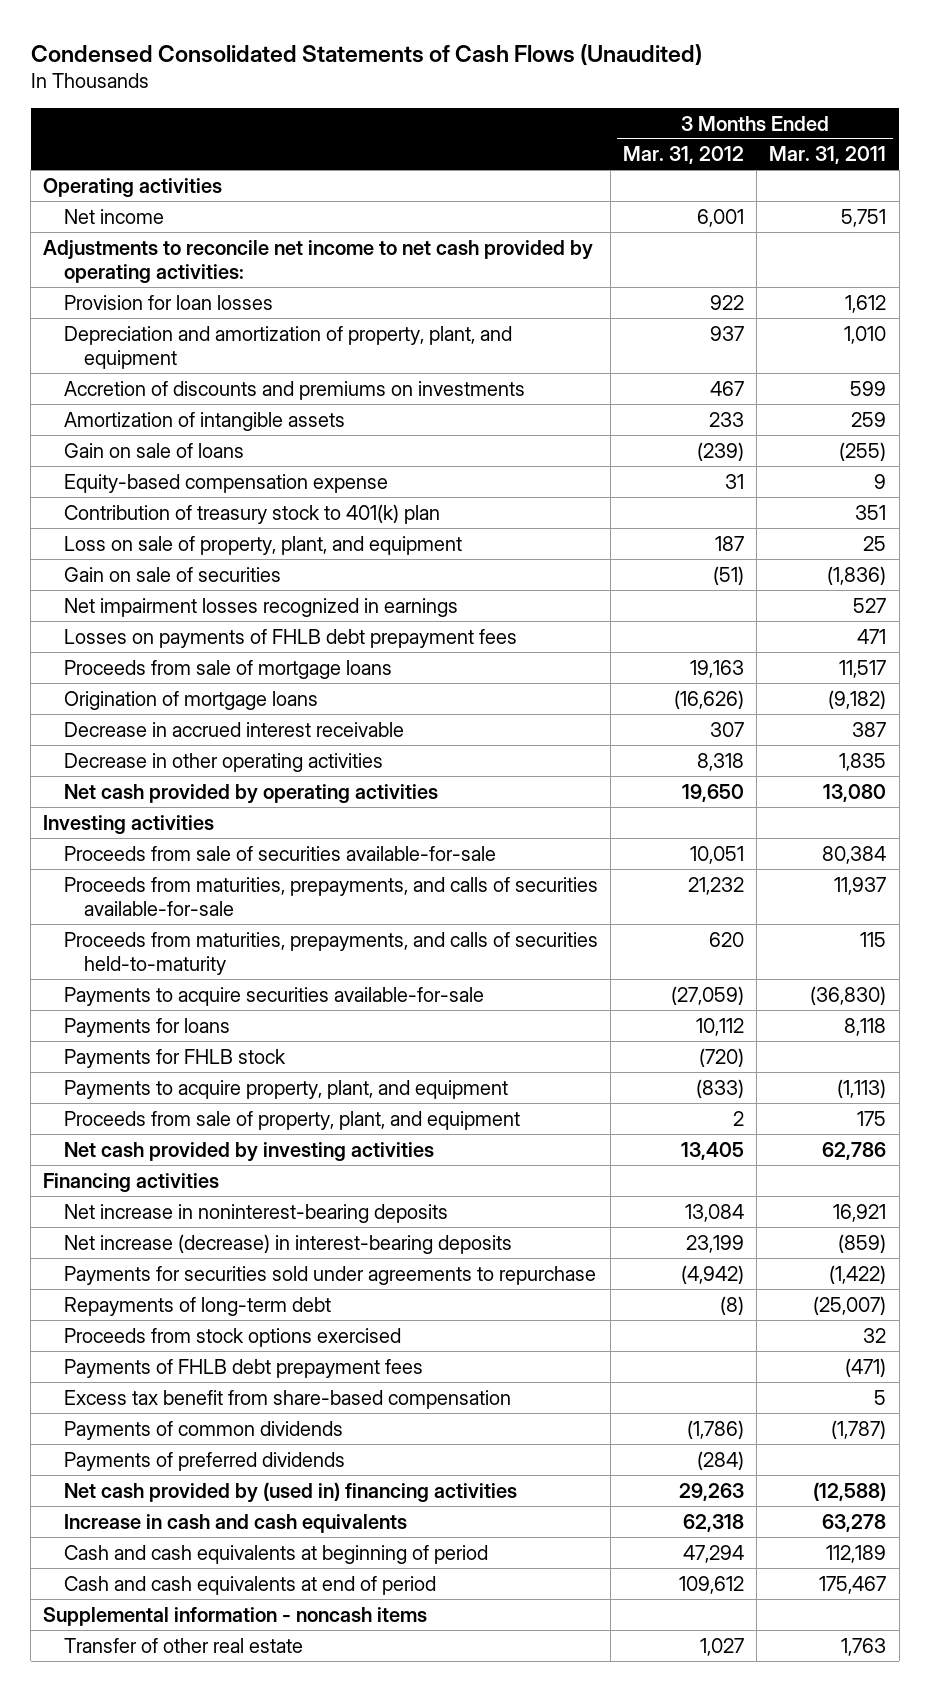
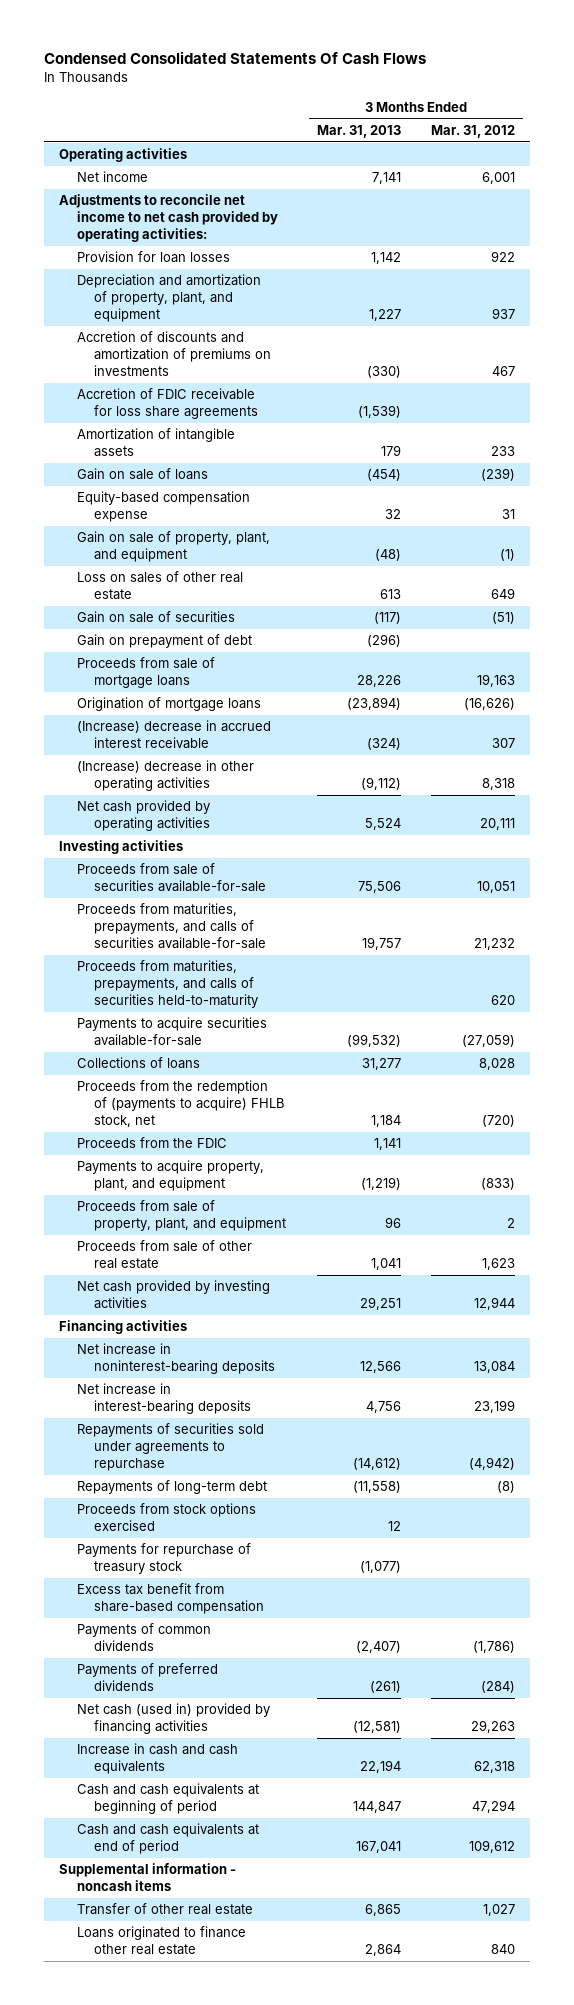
- Condensed Consolidated Statements of Cash Flows (Unaudited)
+ Condensed Consolidated Statements Of Cash Flows
- | 3 Months Ended Mar. 31, 2012 | 3 Months Ended Mar. 31, 2011
+ | 3 Months Ended Mar. 31, 2013 | 3 Months Ended Mar. 31, 2012
- Accretion of discounts and premiums on investments | 467 | 599
+ Accretion of discounts and amortization of premiums on investments | (330) | 467
+ Accretion of FDIC receivable for loss share agreements | (1,539) |
- Contribution of treasury stock to 401(k) plan | | 351
- Loss on sale of property, plant, and equipment | 187 | 25
+ Gain on sale of property, plant, and equipment | (48) | (1)
+ Loss on sales of other real estate | 613 | 649
- Net impairment losses recognized in earnings | | 527
- Losses on payments of FHLB debt prepayment fees | | 471
+ Gain on prepayment of debt | (296) |
- Decrease in accrued interest receivable | 307 | 387
- Decrease in other operating activities | 8,318 | 1,835
- Net cash provided by operating activities | 19,650 | 13,080
+ (Increase) decrease in accrued interest receivable | (324) | 307
+ (Increase) decrease in other operating activities | (9,112) | 8,318
+ Net cash provided by operating activities | 5,524 | 20,111
- Payments for loans | 10,112 | 8,118
- Payments for FHLB stock | (720) |
+ Collections of loans | 31,277 | 8,028
+ Proceeds from the redemption of (payments to acquire) FHLB stock, net | 1,184 | (720)
+ Proceeds from the FDIC | 1,141 |
- Net cash provided by investing activities | 13,405 | 62,786
+ Proceeds from sale of other real estate | 1,041 | 1,623
+ Net cash provided by investing activities | 29,251 | 12,944
- Net increase (decrease) in interest-bearing deposits | 23,199 | (859)
- Payments for securities sold under agreements to repurchase | (4,942) | (1,422)
+ Net increase in interest-bearing deposits | 4,756 | 23,199
+ Repayments of securities sold under agreements to repurchase | (14,612) | (4,942)
- Payments of FHLB debt prepayment fees | | (471)
+ Payments for repurchase of treasury stock | (1,077) |
- Net cash provided by (used in) financing activities | 29,263 | (12,588)
+ Net cash (used in) provided by financing activities | (12,581) | 29,263
+ Loans originated to finance other real estate | 2,864 | 840

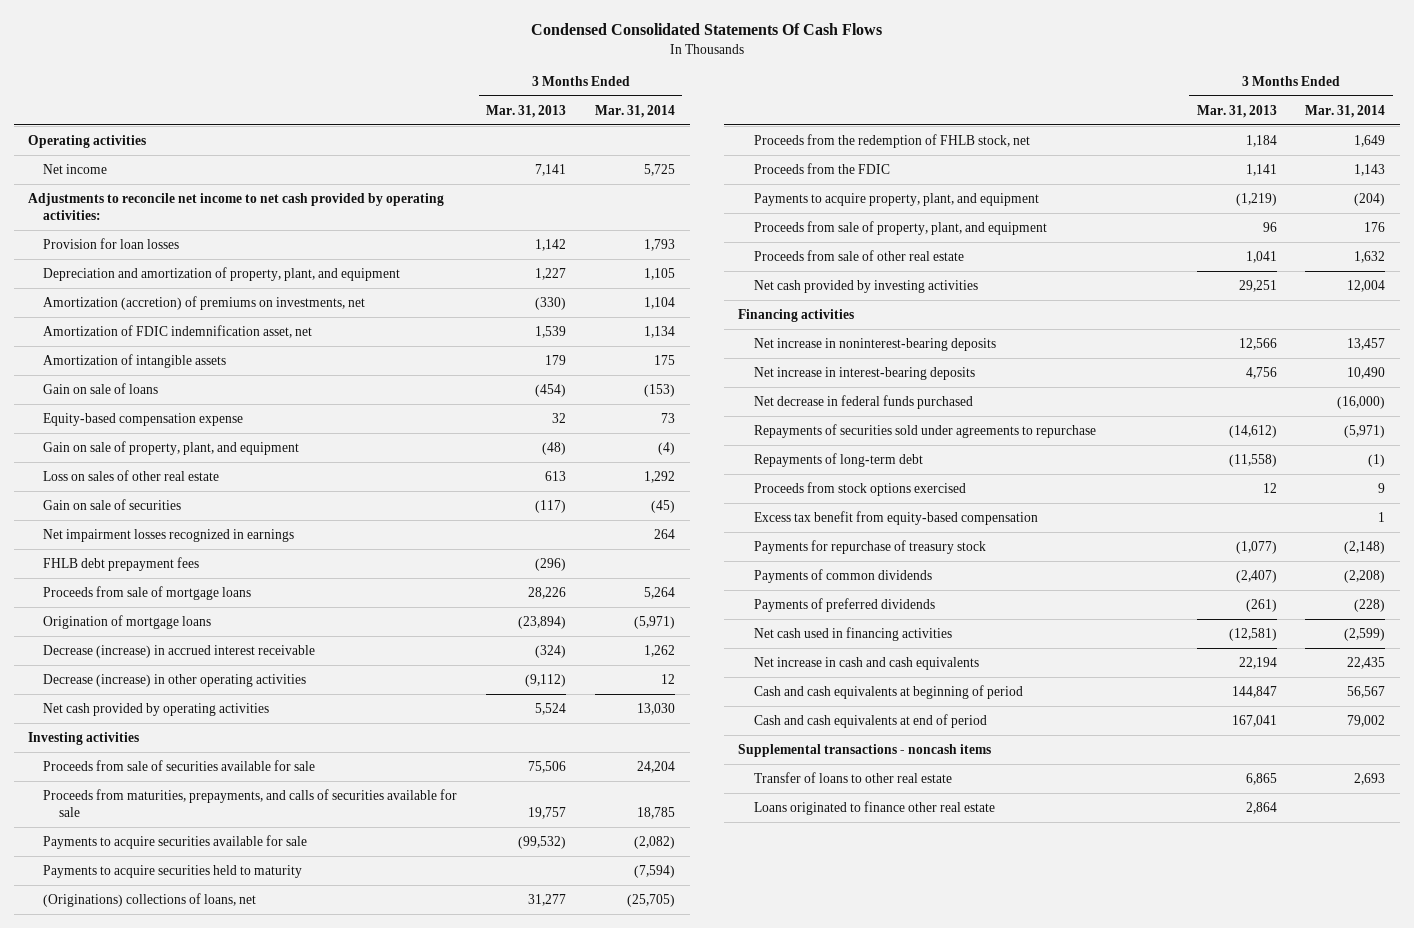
- | 3 Months Ended Mar. 31, 2013 | 3 Months Ended Mar. 31, 2012
+ | 3 Months Ended Mar. 31, 2013 | 3 Months Ended Mar. 31, 2014
- Accretion of discounts and amortization of premiums on investments | (330) | 467
- Accretion of FDIC receivable for loss share agreements | (1,539) |
+ Amortization (accretion) of premiums on investments, net | (330) | 1,104
+ Amortization of FDIC indemnification asset, net | 1,539 | 1,134
- Gain on prepayment of debt | (296) |
+ Net impairment losses recognized in earnings | | 264
+ FHLB debt prepayment fees | (296) |
- (Increase) decrease in accrued interest receivable | (324) | 307
- (Increase) decrease in other operating activities | (9,112) | 8,318
+ Decrease (increase) in accrued interest receivable | (324) | 1,262
+ Decrease (increase) in other operating activities | (9,112) | 12
- Proceeds from sale of securities available-for-sale | 75,506 | 10,051
- Proceeds from maturities, prepayments, and calls of securities available-for-sale | 19,757 | 21,232
- Proceeds from maturities, prepayments, and calls of securities held-to-maturity | | 620
- Payments to acquire securities available-for-sale | (99,532) | (27,059)
- Collections of loans | 31,277 | 8,028
- Proceeds from the redemption of (payments to acquire) FHLB stock, net | 1,184 | (720)
+ Proceeds from sale of securities available for sale | 75,506 | 24,204
+ Proceeds from maturities, prepayments, and calls of securities available for sale | 19,757 | 18,785
+ Payments to acquire securities available for sale | (99,532) | (2,082)
+ Payments to acquire securities held to maturity | | (7,594)
+ (Originations) collections of loans, net | 31,277 | (25,705)
+ Proceeds from the redemption of FHLB stock, net | 1,184 | 1,649
+ Net decrease in federal funds purchased | | (16,000)
+ Excess tax benefit from equity-based compensation | | 1
- Excess tax benefit from share-based compensation
- Net cash (used in) provided by financing activities | (12,581) | 29,263
- Increase in cash and cash equivalents | 22,194 | 62,318
+ Net cash used in financing activities | (12,581) | (2,599)
+ Net increase in cash and cash equivalents | 22,194 | 22,435
- Supplemental information - noncash items
- Transfer of other real estate | 6,865 | 1,027
+ Supplemental transactions - noncash items
+ Transfer of loans to other real estate | 6,865 | 2,693

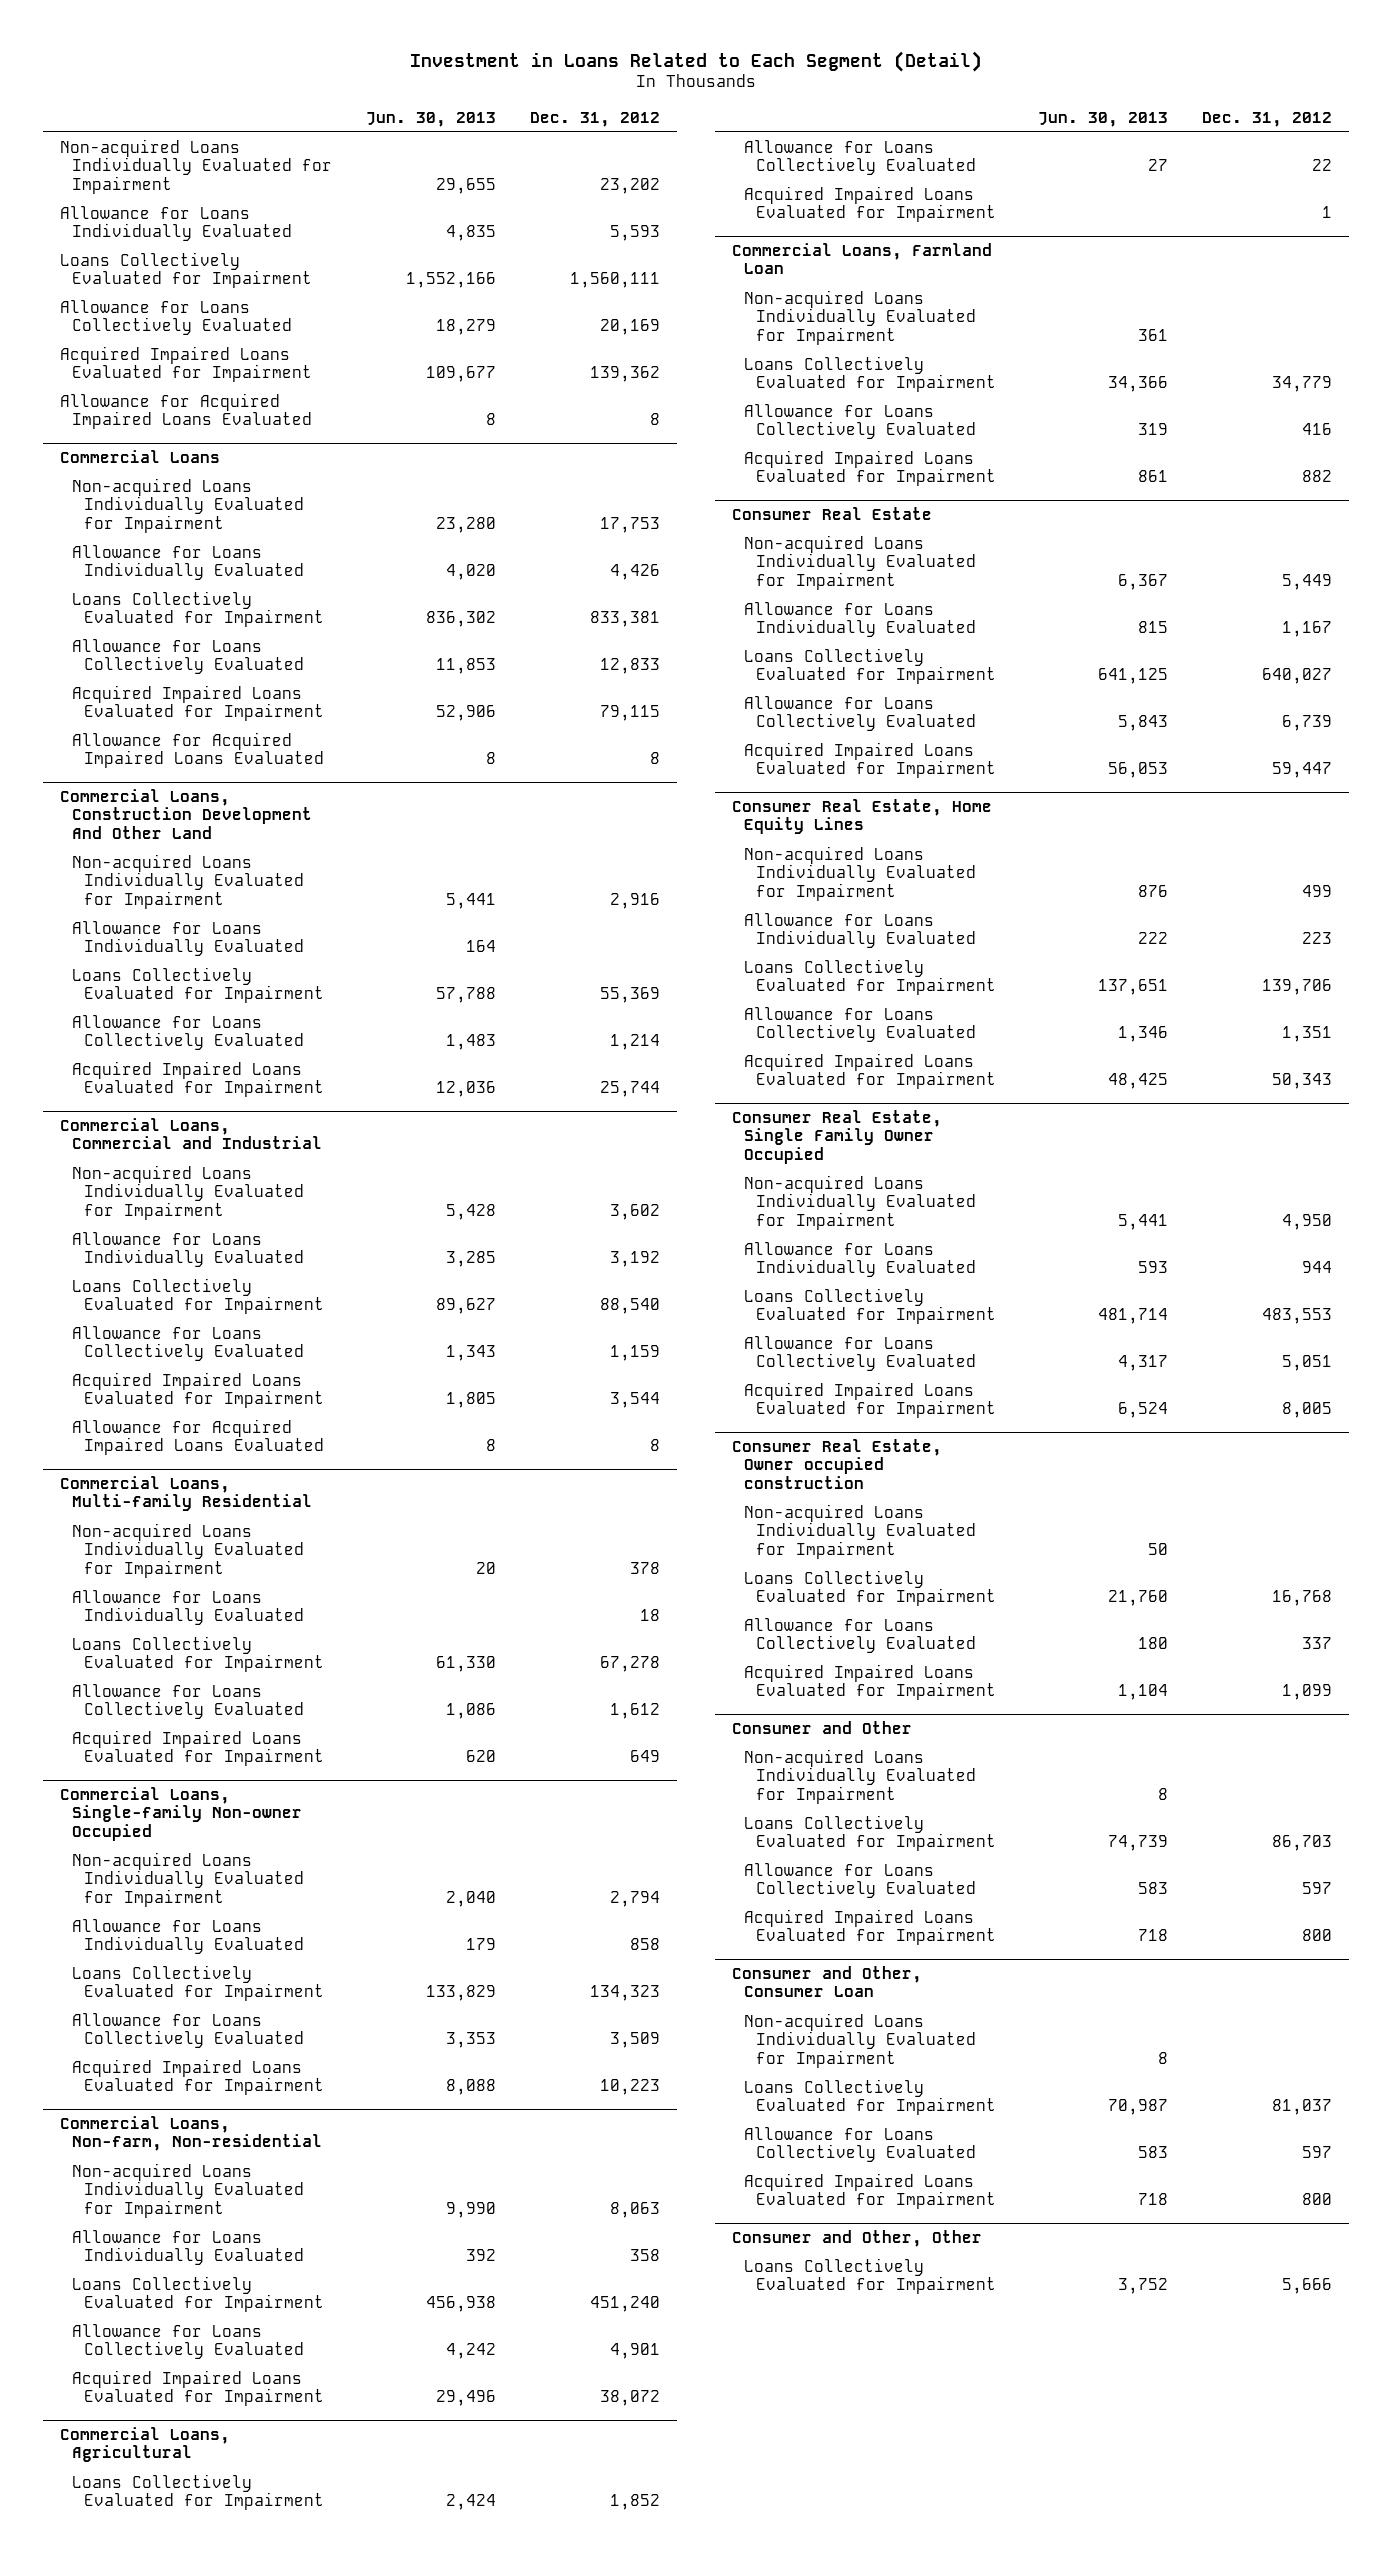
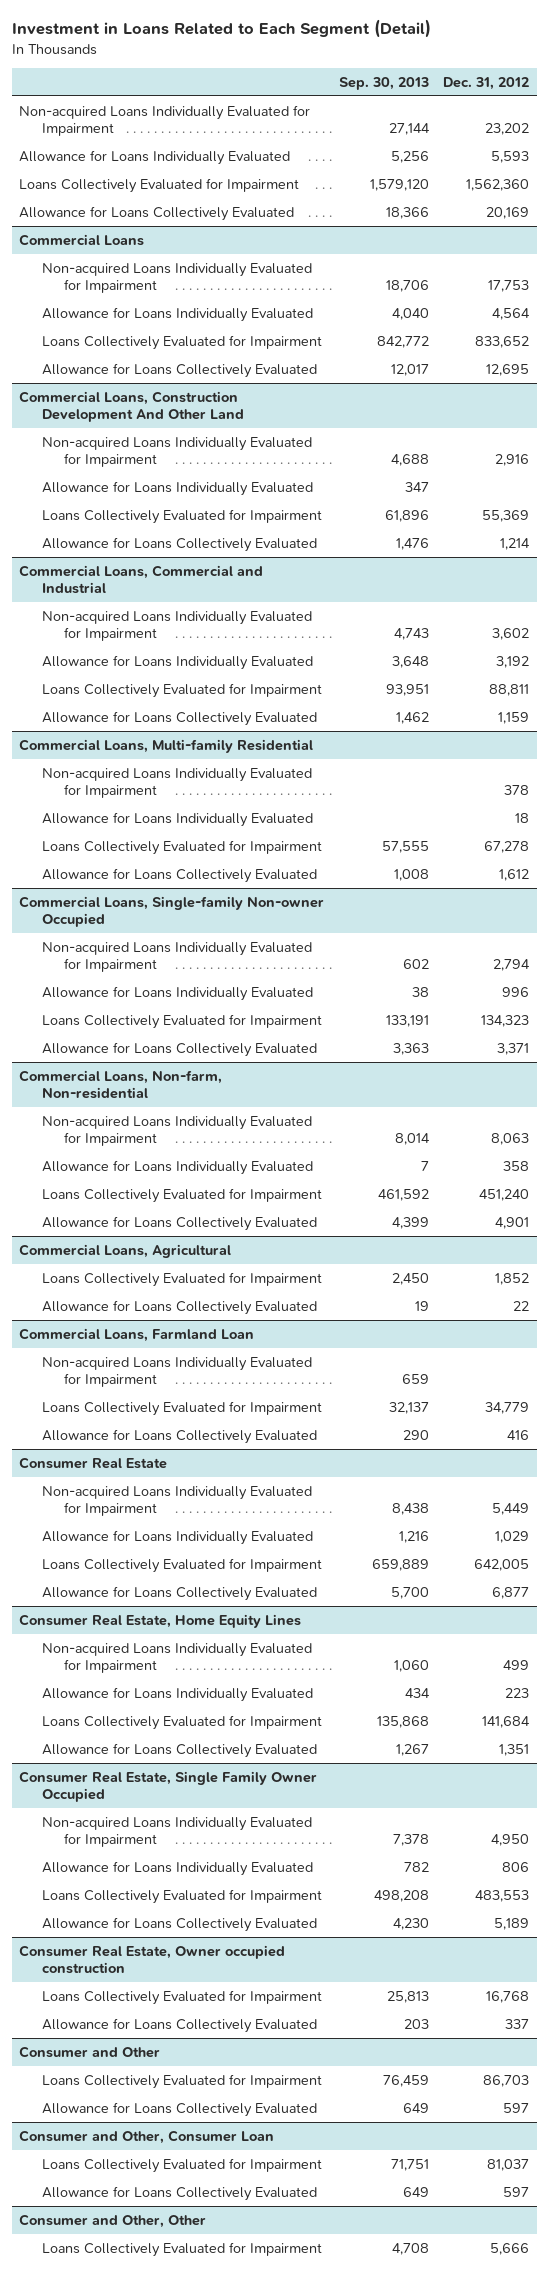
- | Jun. 30, 2013 | Dec. 31, 2012
+ | Sep. 30, 2013 | Dec. 31, 2012
- Loans Collectively Evaluated for Impairment | 1,552,166 | 1,560,111
+ Loans Collectively Evaluated for Impairment | 1,579,120 | 1,562,360
- Acquired Impaired Loans Evaluated for Impairment | 109,677 | 139,362
- Allowance for Acquired Impaired Loans Evaluated | 8 | 8
@ Commercial Loans
- Allowance for Loans Individually Evaluated | 4,020 | 4,426
- Loans Collectively Evaluated for Impairment | 836,302 | 833,381
- Allowance for Loans Collectively Evaluated | 11,853 | 12,833
- Acquired Impaired Loans Evaluated for Impairment | 52,906 | 79,115
- Allowance for Acquired Impaired Loans Evaluated | 8 | 8
+ Allowance for Loans Individually Evaluated | 4,040 | 4,564
+ Loans Collectively Evaluated for Impairment | 842,772 | 833,652
+ Allowance for Loans Collectively Evaluated | 12,017 | 12,695
@ Commercial Loans, Construction Development And Other Land
- Acquired Impaired Loans Evaluated for Impairment | 12,036 | 25,744
@ Commercial Loans, Commercial and Industrial
- Loans Collectively Evaluated for Impairment | 89,627 | 88,540
+ Loans Collectively Evaluated for Impairment | 93,951 | 88,811
- Acquired Impaired Loans Evaluated for Impairment | 1,805 | 3,544
- Allowance for Acquired Impaired Loans Evaluated | 8 | 8
@ Commercial Loans, Multi-family Residential
- Acquired Impaired Loans Evaluated for Impairment | 620 | 649
@ Commercial Loans, Single-family Non-owner Occupied
- Allowance for Loans Individually Evaluated | 179 | 858
+ Allowance for Loans Individually Evaluated | 38 | 996
- Allowance for Loans Collectively Evaluated | 3,353 | 3,509
- Acquired Impaired Loans Evaluated for Impairment | 8,088 | 10,223
+ Allowance for Loans Collectively Evaluated | 3,363 | 3,371
@ Commercial Loans, Non-farm, Non-residential
- Acquired Impaired Loans Evaluated for Impairment | 29,496 | 38,072
@ Commercial Loans, Agricultural
- Acquired Impaired Loans Evaluated for Impairment | | 1
@ Commercial Loans, Farmland Loan
- Acquired Impaired Loans Evaluated for Impairment | 861 | 882
@ Consumer Real Estate
- Allowance for Loans Individually Evaluated | 815 | 1,167
- Loans Collectively Evaluated for Impairment | 641,125 | 640,027
- Allowance for Loans Collectively Evaluated | 5,843 | 6,739
- Acquired Impaired Loans Evaluated for Impairment | 56,053 | 59,447
+ Allowance for Loans Individually Evaluated | 1,216 | 1,029
+ Loans Collectively Evaluated for Impairment | 659,889 | 642,005
+ Allowance for Loans Collectively Evaluated | 5,700 | 6,877
@ Consumer Real Estate, Home Equity Lines
- Loans Collectively Evaluated for Impairment | 137,651 | 139,706
+ Loans Collectively Evaluated for Impairment | 135,868 | 141,684
- Acquired Impaired Loans Evaluated for Impairment | 48,425 | 50,343
@ Consumer Real Estate, Single Family Owner Occupied
- Allowance for Loans Individually Evaluated | 593 | 944
+ Allowance for Loans Individually Evaluated | 782 | 806
- Allowance for Loans Collectively Evaluated | 4,317 | 5,051
- Acquired Impaired Loans Evaluated for Impairment | 6,524 | 8,005
+ Allowance for Loans Collectively Evaluated | 4,230 | 5,189
@ Consumer Real Estate, Owner occupied construction
- Non-acquired Loans Individually Evaluated for Impairment | 50 |
- Acquired Impaired Loans Evaluated for Impairment | 1,104 | 1,099
@ Consumer and Other
- Non-acquired Loans Individually Evaluated for Impairment | 8 |
- Acquired Impaired Loans Evaluated for Impairment | 718 | 800
@ Consumer and Other, Consumer Loan
- Non-acquired Loans Individually Evaluated for Impairment | 8 |
- Acquired Impaired Loans Evaluated for Impairment | 718 | 800

